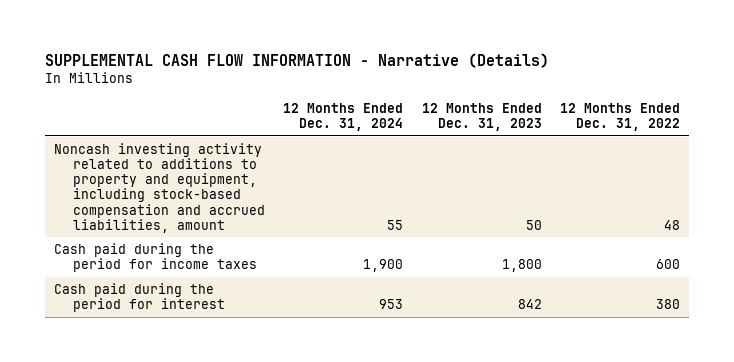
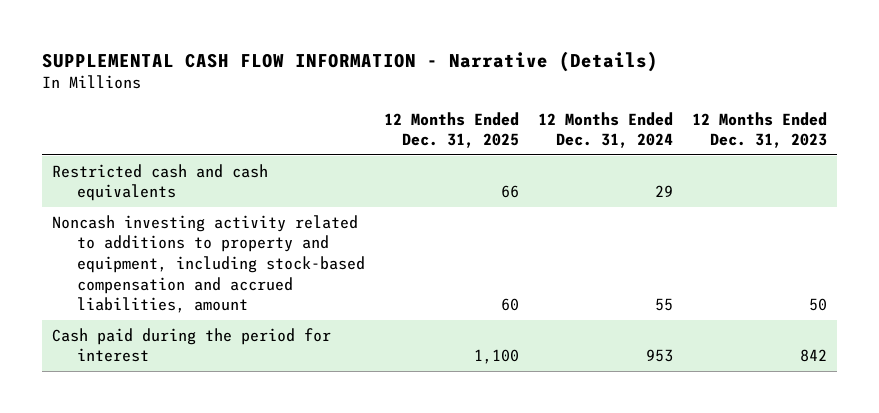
- | 12 Months Ended Dec. 31, 2024 | 12 Months Ended Dec. 31, 2023 | 12 Months Ended Dec. 31, 2022
+ | 12 Months Ended Dec. 31, 2025 | 12 Months Ended Dec. 31, 2024 | 12 Months Ended Dec. 31, 2023
+ Restricted cash and cash equivalents | 66 | 29 |
- Cash paid during the period for income taxes | 1,900 | 1,800 | 600

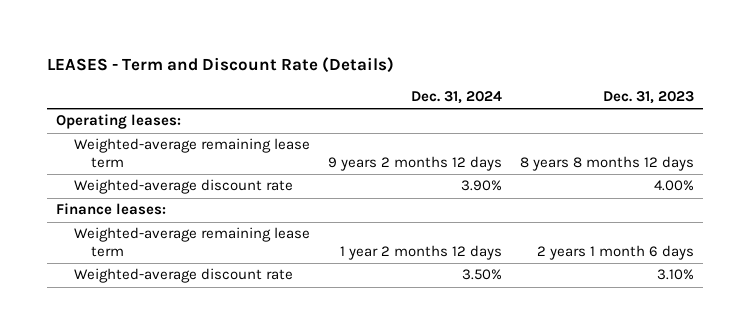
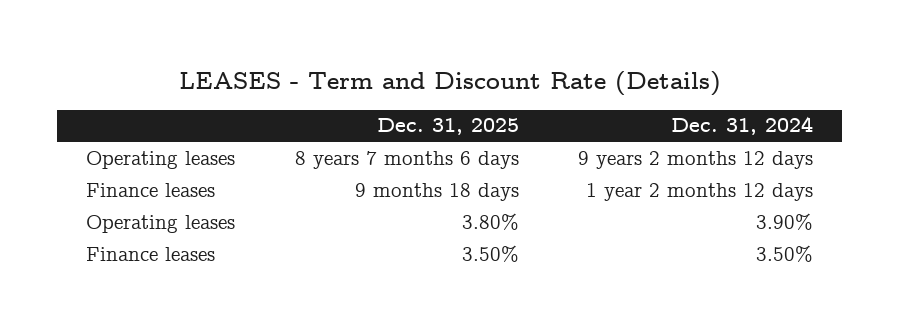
- | Dec. 31, 2024 | Dec. 31, 2023
+ | Dec. 31, 2025 | Dec. 31, 2024
- Operating leases:
- Weighted-average remaining lease term | 9 years 2 months 12 days | 8 years 8 months 12 days
- Weighted-average discount rate | 3.90% | 4.00%
- Finance leases:
- Weighted-average remaining lease term | 1 year 2 months 12 days | 2 years 1 month 6 days
- Weighted-average discount rate | 3.50% | 3.10%
+ Operating leases | 8 years 7 months 6 days | 9 years 2 months 12 days
+ Finance leases | 9 months 18 days | 1 year 2 months 12 days
+ Operating leases | 3.80% | 3.90%
+ Finance leases | 3.50% | 3.50%

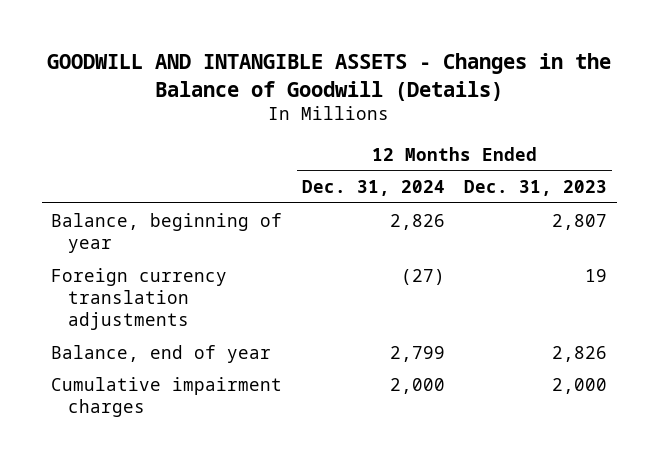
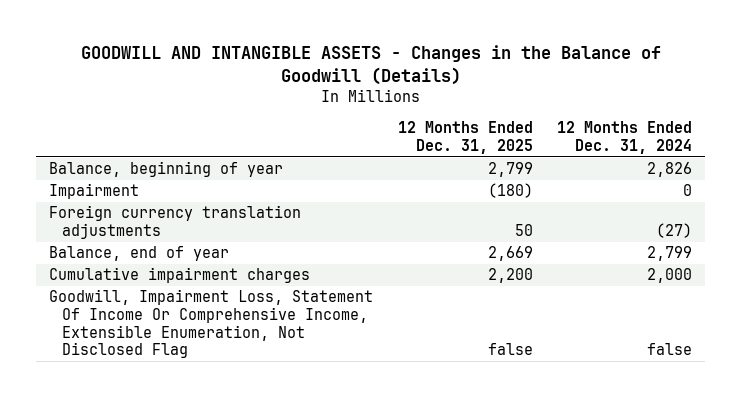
- | 12 Months Ended Dec. 31, 2024 | 12 Months Ended Dec. 31, 2023
+ | 12 Months Ended Dec. 31, 2025 | 12 Months Ended Dec. 31, 2024
+ Impairment | (180) | 0
+ Goodwill, Impairment Loss, Statement Of Income Or Comprehensive Income, Extensible Enumeration, Not Disclosed Flag | false | false

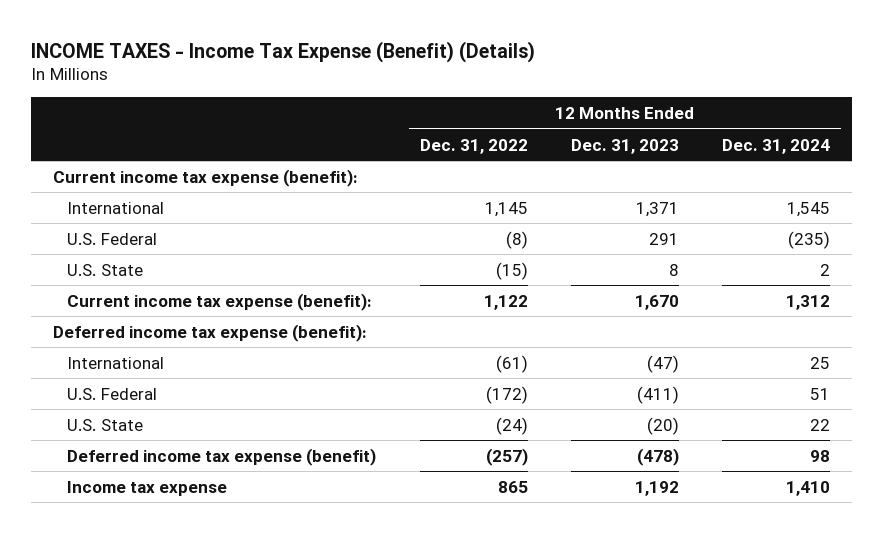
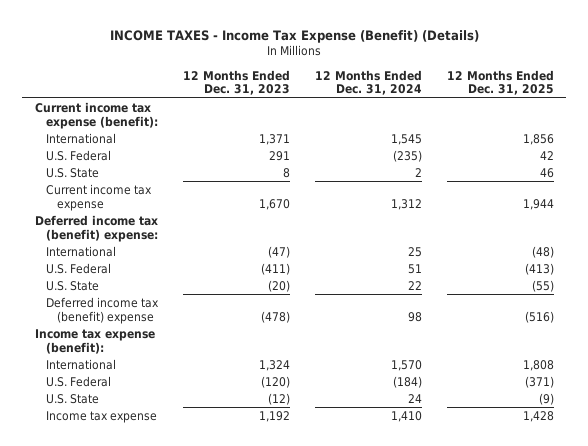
- | 12 Months Ended Dec. 31, 2022 | 12 Months Ended Dec. 31, 2023 | 12 Months Ended Dec. 31, 2024
+ | 12 Months Ended Dec. 31, 2023 | 12 Months Ended Dec. 31, 2024 | 12 Months Ended Dec. 31, 2025
- Current income tax expense (benefit): | 1,122 | 1,670 | 1,312
- Deferred income tax expense (benefit):
+ Current income tax expense | 1,670 | 1,312 | 1,944
+ Deferred income tax (benefit) expense:
- Deferred income tax expense (benefit) | (257) | (478) | 98
+ Deferred income tax (benefit) expense | (478) | 98 | (516)
+ Income tax expense (benefit):
+ International | 1,324 | 1,570 | 1,808
+ U.S. Federal | (120) | (184) | (371)
+ U.S. State | (12) | 24 | (9)

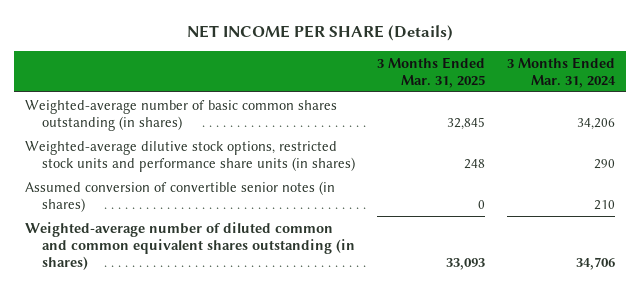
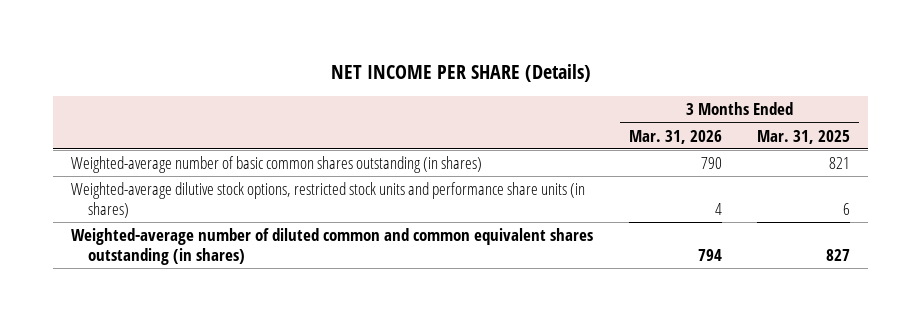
- | 3 Months Ended Mar. 31, 2025 | 3 Months Ended Mar. 31, 2024
+ | 3 Months Ended Mar. 31, 2026 | 3 Months Ended Mar. 31, 2025
- Weighted-average number of basic common shares outstanding (in shares) | 32,845 | 34,206
- Weighted-average dilutive stock options, restricted stock units and performance share units (in shares) | 248 | 290
- Assumed conversion of convertible senior notes (in shares) | 0 | 210
- Weighted-average number of diluted common and common equivalent shares outstanding (in shares) | 33,093 | 34,706
+ Weighted-average number of basic common shares outstanding (in shares) | 790 | 821
+ Weighted-average dilutive stock options, restricted stock units and performance share units (in shares) | 4 | 6
+ Weighted-average number of diluted common and common equivalent shares outstanding (in shares) | 794 | 827

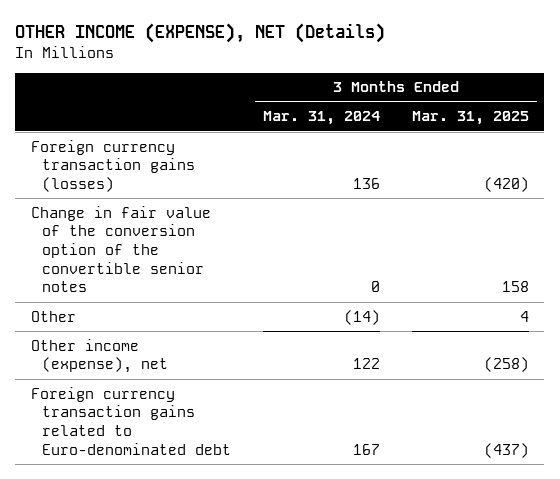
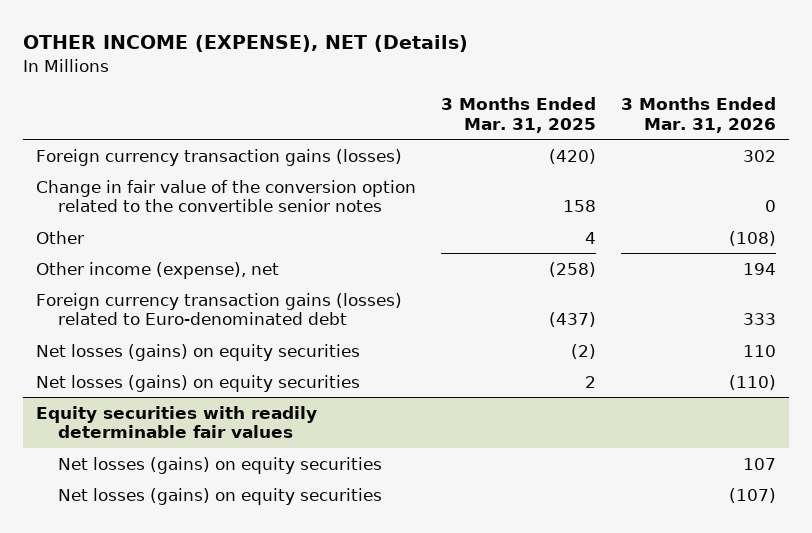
- | 3 Months Ended Mar. 31, 2024 | 3 Months Ended Mar. 31, 2025
+ | 3 Months Ended Mar. 31, 2025 | 3 Months Ended Mar. 31, 2026
- Change in fair value of the conversion option of the convertible senior notes | 0 | 158
+ Change in fair value of the conversion option related to the convertible senior notes | 158 | 0
- Foreign currency transaction gains related to Euro-denominated debt | 167 | (437)
+ Foreign currency transaction gains (losses) related to Euro-denominated debt | (437) | 333
+ Net losses (gains) on equity securities | (2) | 110
+ Net losses (gains) on equity securities | 2 | (110)
+ Equity securities with readily determinable fair values
+ Net losses (gains) on equity securities | | 107
+ Net losses (gains) on equity securities | | (107)

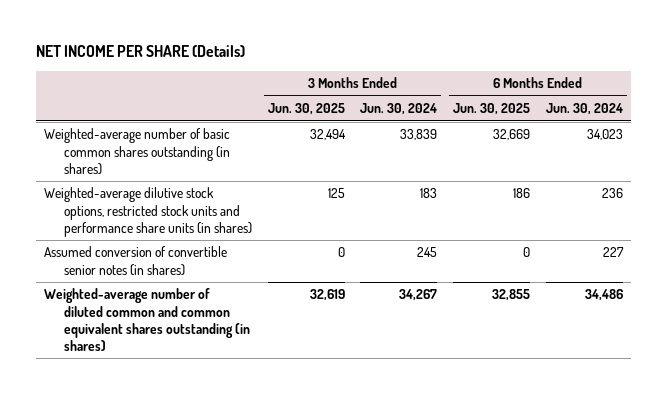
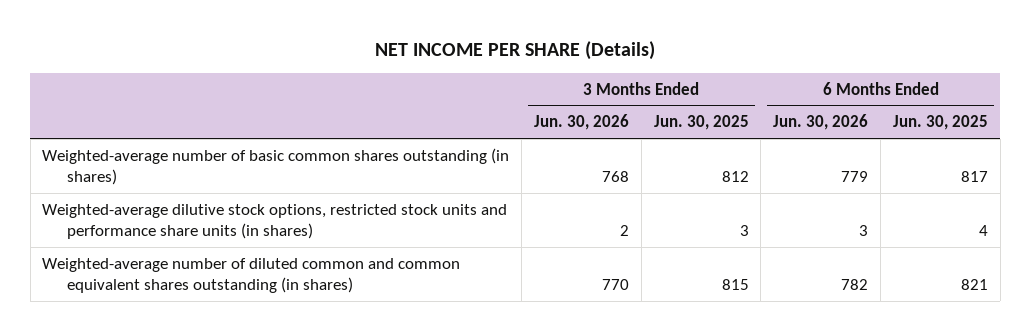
- | 3 Months Ended Jun. 30, 2025 | 3 Months Ended Jun. 30, 2024 | 6 Months Ended Jun. 30, 2025 | 6 Months Ended Jun. 30, 2024
+ | 3 Months Ended Jun. 30, 2026 | 3 Months Ended Jun. 30, 2025 | 6 Months Ended Jun. 30, 2026 | 6 Months Ended Jun. 30, 2025
- Weighted-average number of basic common shares outstanding (in shares) | 32,494 | 33,839 | 32,669 | 34,023
- Weighted-average dilutive stock options, restricted stock units and performance share units (in shares) | 125 | 183 | 186 | 236
- Assumed conversion of convertible senior notes (in shares) | 0 | 245 | 0 | 227
- Weighted-average number of diluted common and common equivalent shares outstanding (in shares) | 32,619 | 34,267 | 32,855 | 34,486
+ Weighted-average number of basic common shares outstanding (in shares) | 768 | 812 | 779 | 817
+ Weighted-average dilutive stock options, restricted stock units and performance share units (in shares) | 2 | 3 | 3 | 4
+ Weighted-average number of diluted common and common equivalent shares outstanding (in shares) | 770 | 815 | 782 | 821

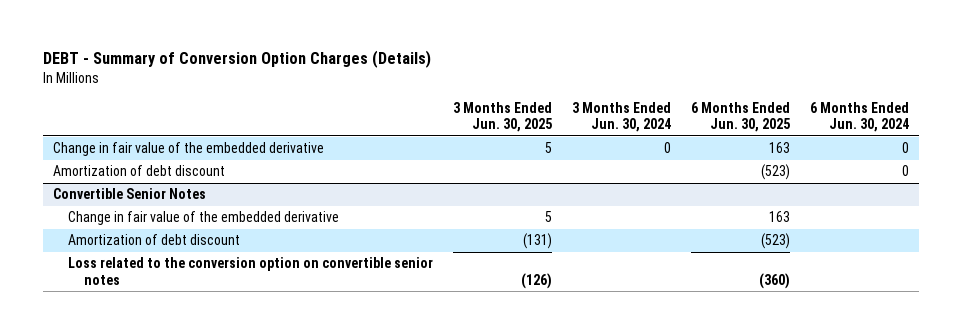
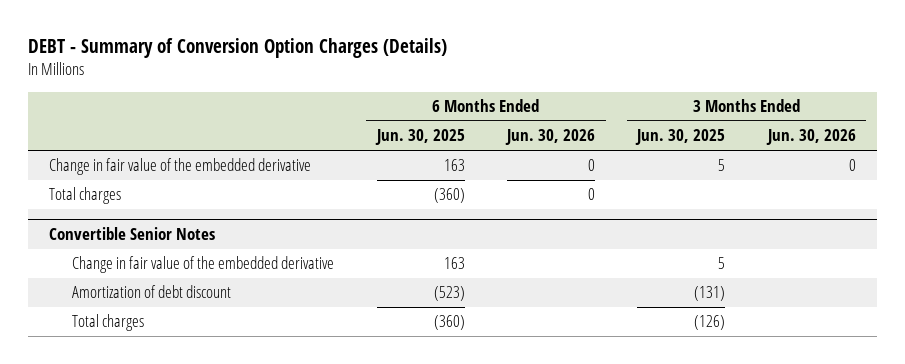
- | 3 Months Ended Jun. 30, 2025 | 3 Months Ended Jun. 30, 2024 | 6 Months Ended Jun. 30, 2025 | 6 Months Ended Jun. 30, 2024
+ | 6 Months Ended Jun. 30, 2025 | 6 Months Ended Jun. 30, 2026 | 3 Months Ended Jun. 30, 2025 | 3 Months Ended Jun. 30, 2026
- Amortization of debt discount | | | (523) | 0
+ Total charges | (360) | 0 | |
@ Convertible Senior Notes
- Loss related to the conversion option on convertible senior notes | (126) | | (360) |
+ Total charges | (360) | | (126) |

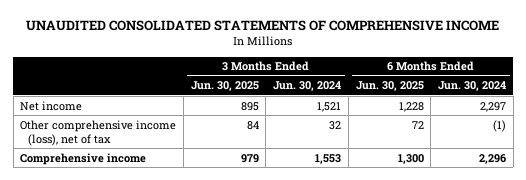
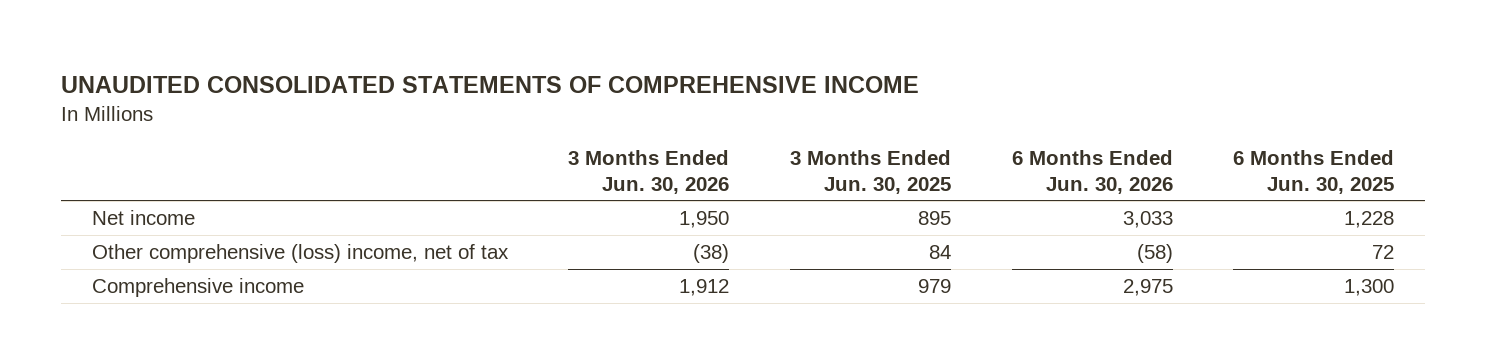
- | 3 Months Ended Jun. 30, 2025 | 3 Months Ended Jun. 30, 2024 | 6 Months Ended Jun. 30, 2025 | 6 Months Ended Jun. 30, 2024
+ | 3 Months Ended Jun. 30, 2026 | 3 Months Ended Jun. 30, 2025 | 6 Months Ended Jun. 30, 2026 | 6 Months Ended Jun. 30, 2025
- Other comprehensive income (loss), net of tax | 84 | 32 | 72 | (1)
+ Other comprehensive (loss) income, net of tax | (38) | 84 | (58) | 72

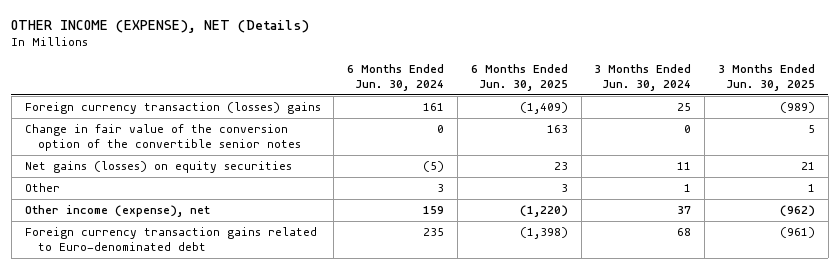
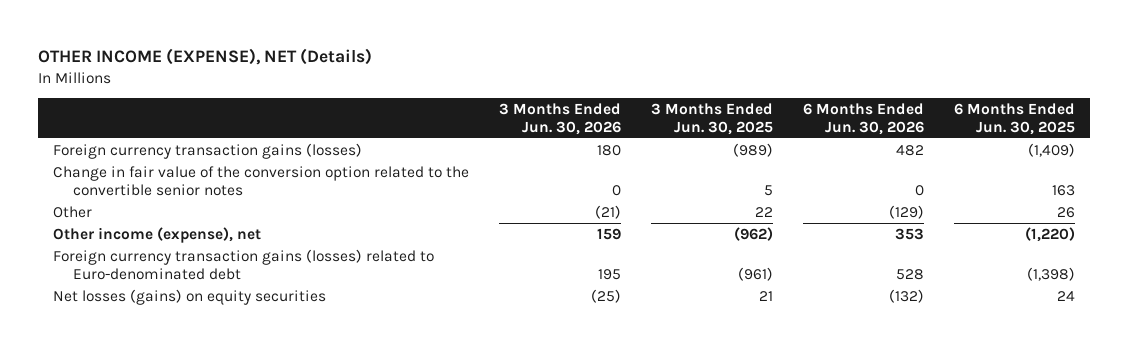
- | 6 Months Ended Jun. 30, 2024 | 6 Months Ended Jun. 30, 2025 | 3 Months Ended Jun. 30, 2024 | 3 Months Ended Jun. 30, 2025
+ | 3 Months Ended Jun. 30, 2026 | 3 Months Ended Jun. 30, 2025 | 6 Months Ended Jun. 30, 2026 | 6 Months Ended Jun. 30, 2025
- Foreign currency transaction (losses) gains | 161 | (1,409) | 25 | (989)
- Change in fair value of the conversion option of the convertible senior notes | 0 | 163 | 0 | 5
- Net gains (losses) on equity securities | (5) | 23 | 11 | 21
- Other | 3 | 3 | 1 | 1
+ Foreign currency transaction gains (losses) | 180 | (989) | 482 | (1,409)
+ Change in fair value of the conversion option related to the convertible senior notes | 0 | 5 | 0 | 163
+ Other | (21) | 22 | (129) | 26
- Foreign currency transaction gains related to Euro-denominated debt | 235 | (1,398) | 68 | (961)
+ Foreign currency transaction gains (losses) related to Euro-denominated debt | 195 | (961) | 528 | (1,398)
+ Net losses (gains) on equity securities | (25) | 21 | (132) | 24

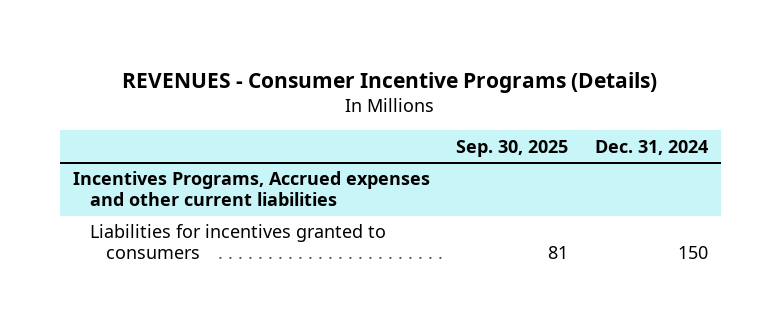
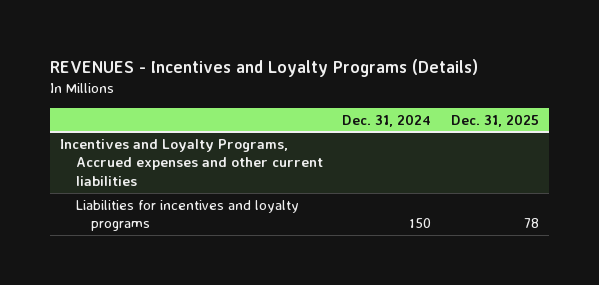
- REVENUES - Consumer Incentive Programs (Details)
+ REVENUES - Incentives and Loyalty Programs (Details)
- | Sep. 30, 2025 | Dec. 31, 2024
+ | Dec. 31, 2024 | Dec. 31, 2025
- Incentives Programs, Accrued expenses and other current liabilities
- Liabilities for incentives granted to consumers | 81 | 150
+ Incentives and Loyalty Programs, Accrued expenses and other current liabilities
+ Liabilities for incentives and loyalty programs | 150 | 78

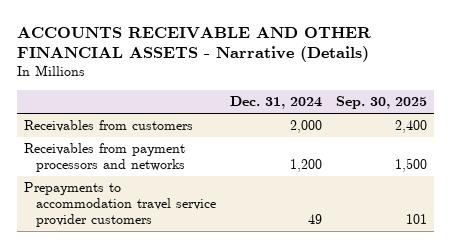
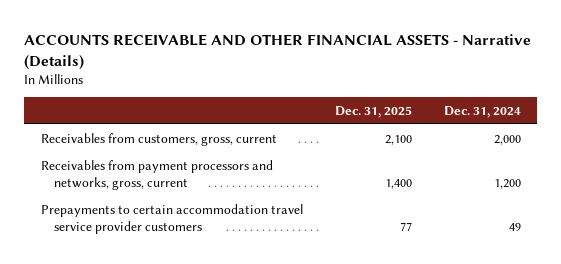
- | Dec. 31, 2024 | Sep. 30, 2025
+ | Dec. 31, 2025 | Dec. 31, 2024
- Receivables from customers | 2,000 | 2,400
- Receivables from payment processors and networks | 1,200 | 1,500
- Prepayments to accommodation travel service provider customers | 49 | 101
+ Receivables from customers, gross, current | 2,100 | 2,000
+ Receivables from payment processors and networks, gross, current | 1,400 | 1,200
+ Prepayments to certain accommodation travel service provider customers | 77 | 49

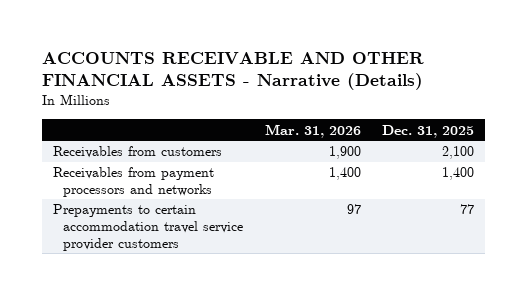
- | Dec. 31, 2025 | Dec. 31, 2024
+ | Mar. 31, 2026 | Dec. 31, 2025
- Receivables from customers, gross, current | 2,100 | 2,000
- Receivables from payment processors and networks, gross, current | 1,400 | 1,200
+ Receivables from customers | 1,900 | 2,100
+ Receivables from payment processors and networks | 1,400 | 1,400

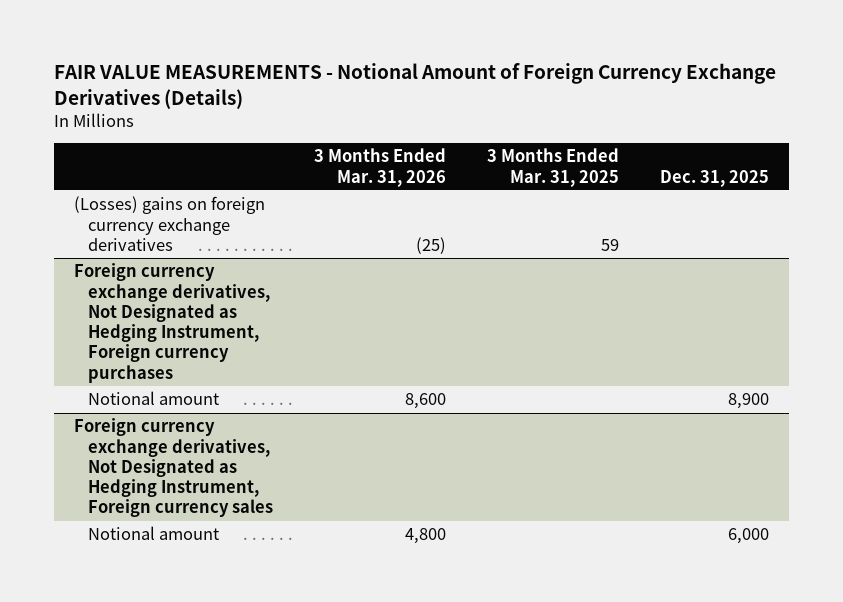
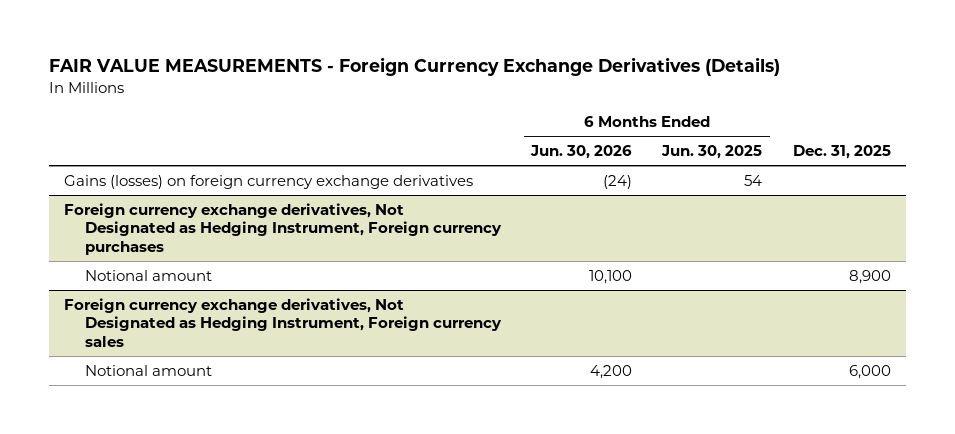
- FAIR VALUE MEASUREMENTS - Notional Amount of Foreign Currency Exchange Derivatives (Details)
+ FAIR VALUE MEASUREMENTS - Foreign Currency Exchange Derivatives (Details)
- | 3 Months Ended Mar. 31, 2026 | 3 Months Ended Mar. 31, 2025 | Dec. 31, 2025
+ | 6 Months Ended Jun. 30, 2026 | 6 Months Ended Jun. 30, 2025 | Dec. 31, 2025
- (Losses) gains on foreign currency exchange derivatives | (25) | 59 |
+ Gains (losses) on foreign currency exchange derivatives | (24) | 54 |

